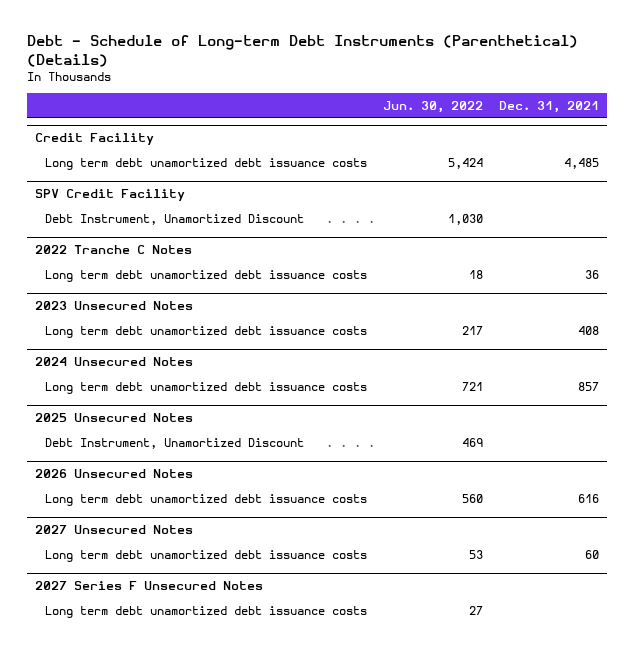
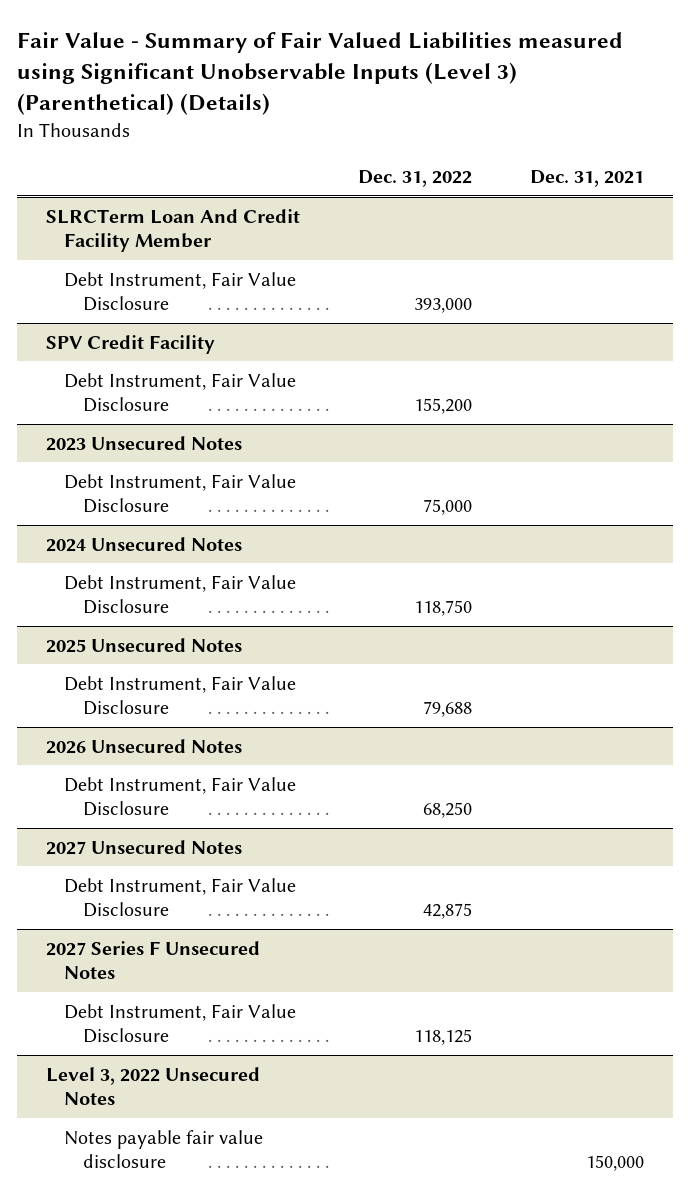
- Debt - Schedule of Long-term Debt Instruments (Parenthetical) (Details)
+ Fair Value - Summary of Fair Valued Liabilities measured using Significant Unobservable Inputs (Level 3) (Parenthetical) (Details)
- | Jun. 30, 2022 | Dec. 31, 2021
+ | Dec. 31, 2022 | Dec. 31, 2021
- Credit Facility
- Long term debt unamortized debt issuance costs | 5,424 | 4,485
+ SLRCTerm Loan And Credit Facility Member
+ Debt Instrument, Fair Value Disclosure | 393,000 |
@ SPV Credit Facility
- Debt Instrument, Unamortized Discount | 1,030 |
- 2022 Tranche C Notes
- Long term debt unamortized debt issuance costs | 18 | 36
@ SPV Credit Facility
+ Debt Instrument, Fair Value Disclosure | 155,200 |
@ 2023 Unsecured Notes
- Long term debt unamortized debt issuance costs | 217 | 408
+ Debt Instrument, Fair Value Disclosure | 75,000 |
@ 2024 Unsecured Notes
- Long term debt unamortized debt issuance costs | 721 | 857
+ Debt Instrument, Fair Value Disclosure | 118,750 |
@ 2025 Unsecured Notes
- Debt Instrument, Unamortized Discount | 469 |
+ Debt Instrument, Fair Value Disclosure | 79,688 |
@ 2026 Unsecured Notes
- Long term debt unamortized debt issuance costs | 560 | 616
+ Debt Instrument, Fair Value Disclosure | 68,250 |
@ 2027 Unsecured Notes
- Long term debt unamortized debt issuance costs | 53 | 60
+ Debt Instrument, Fair Value Disclosure | 42,875 |
@ 2027 Series F Unsecured Notes
- Long term debt unamortized debt issuance costs | 27 |
+ Debt Instrument, Fair Value Disclosure | 118,125 |
+ Level 3, 2022 Unsecured Notes
+ Notes payable fair value disclosure | | 150,000

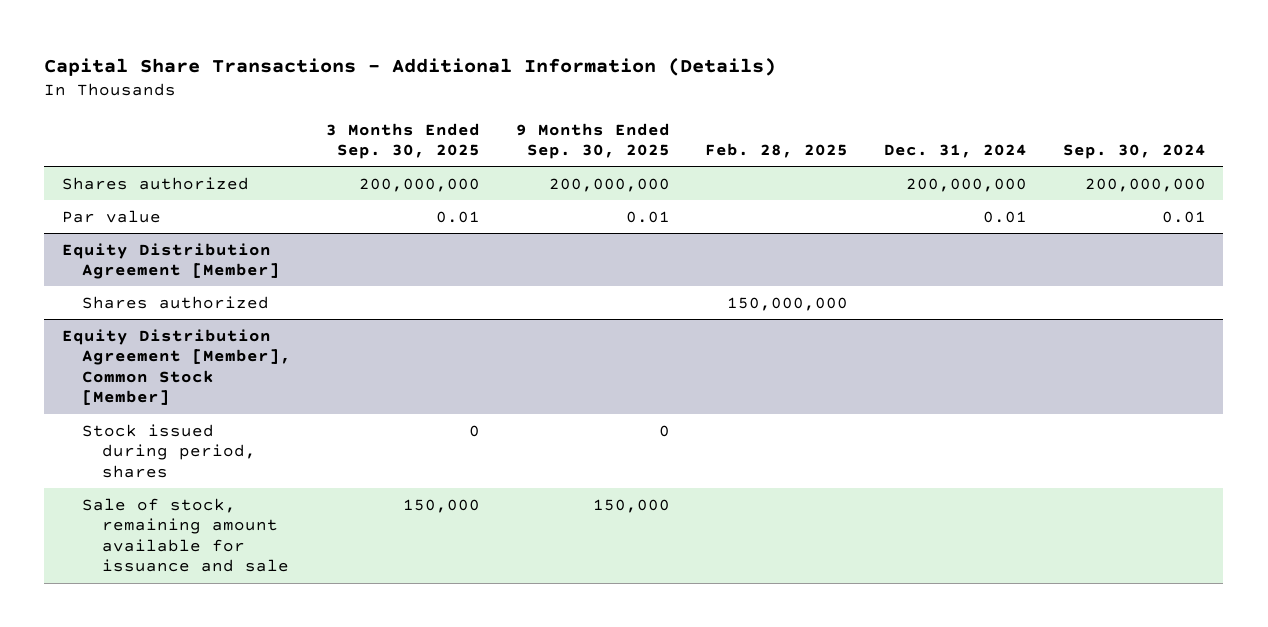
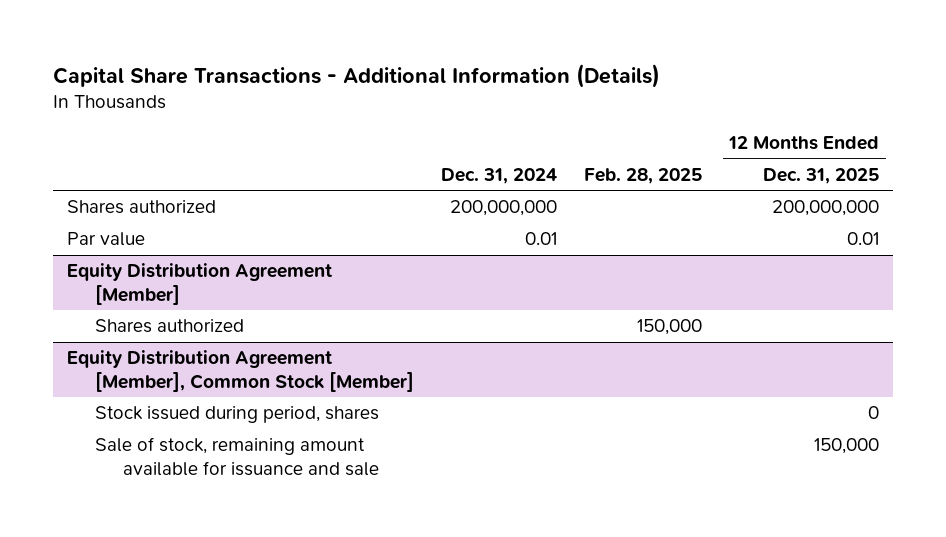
- | 3 Months Ended Sep. 30, 2025 | 9 Months Ended Sep. 30, 2025 | Feb. 28, 2025 | Dec. 31, 2024 | Sep. 30, 2024
+ | Dec. 31, 2024 | Feb. 28, 2025 | 12 Months Ended Dec. 31, 2025
@ Equity Distribution Agreement [Member]
- Shares authorized | | | 150,000,000 | |
+ Shares authorized | | 150,000 |

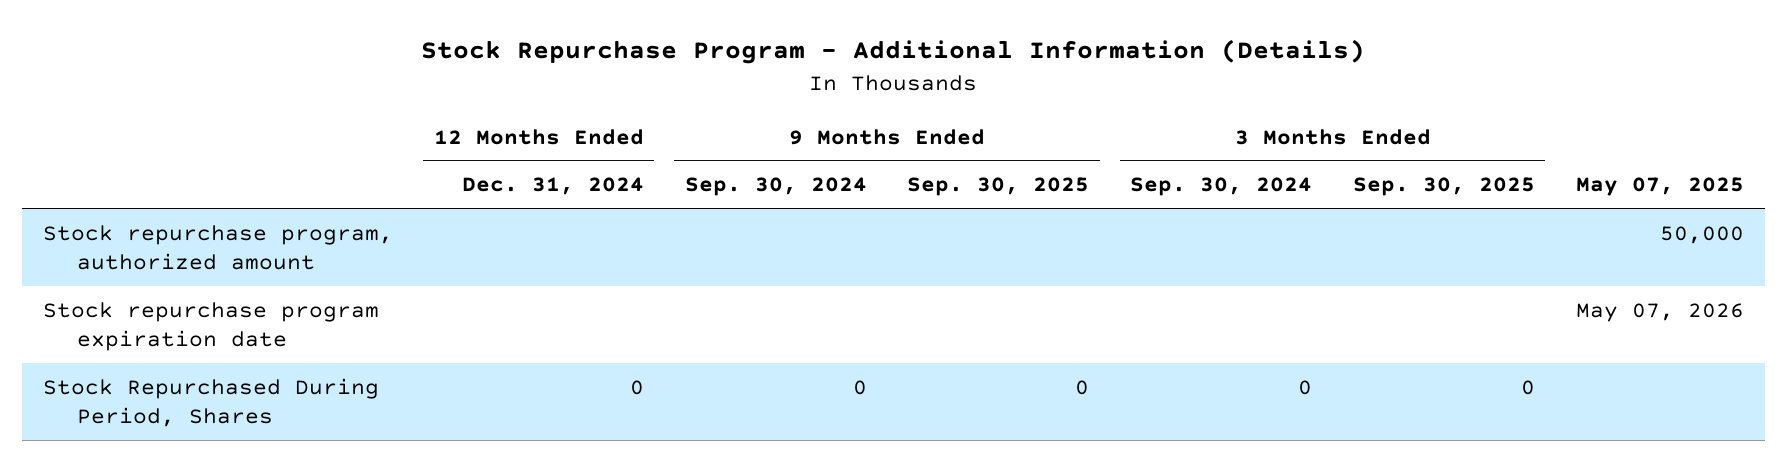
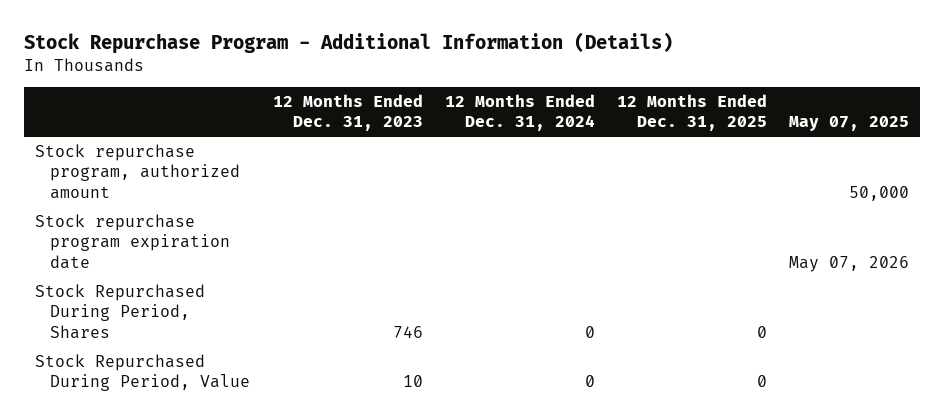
- | 12 Months Ended Dec. 31, 2024 | 9 Months Ended Sep. 30, 2024 | 9 Months Ended Sep. 30, 2025 | 3 Months Ended Sep. 30, 2024 | 3 Months Ended Sep. 30, 2025 | May 07, 2025
+ | 12 Months Ended Dec. 31, 2023 | 12 Months Ended Dec. 31, 2024 | 12 Months Ended Dec. 31, 2025 | May 07, 2025
+ Stock Repurchased During Period, Value | 10 | 0 | 0 |

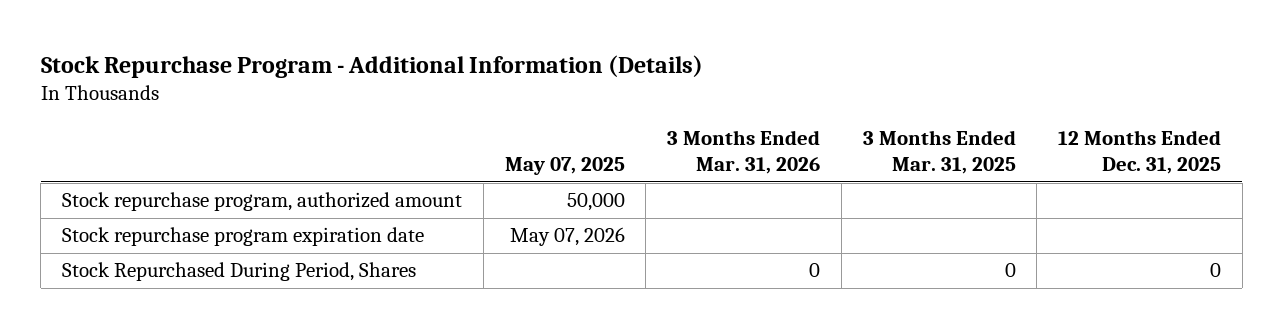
- | 12 Months Ended Dec. 31, 2023 | 12 Months Ended Dec. 31, 2024 | 12 Months Ended Dec. 31, 2025 | May 07, 2025
+ | May 07, 2025 | 3 Months Ended Mar. 31, 2026 | 3 Months Ended Mar. 31, 2025 | 12 Months Ended Dec. 31, 2025
- Stock Repurchased During Period, Value | 10 | 0 | 0 |

